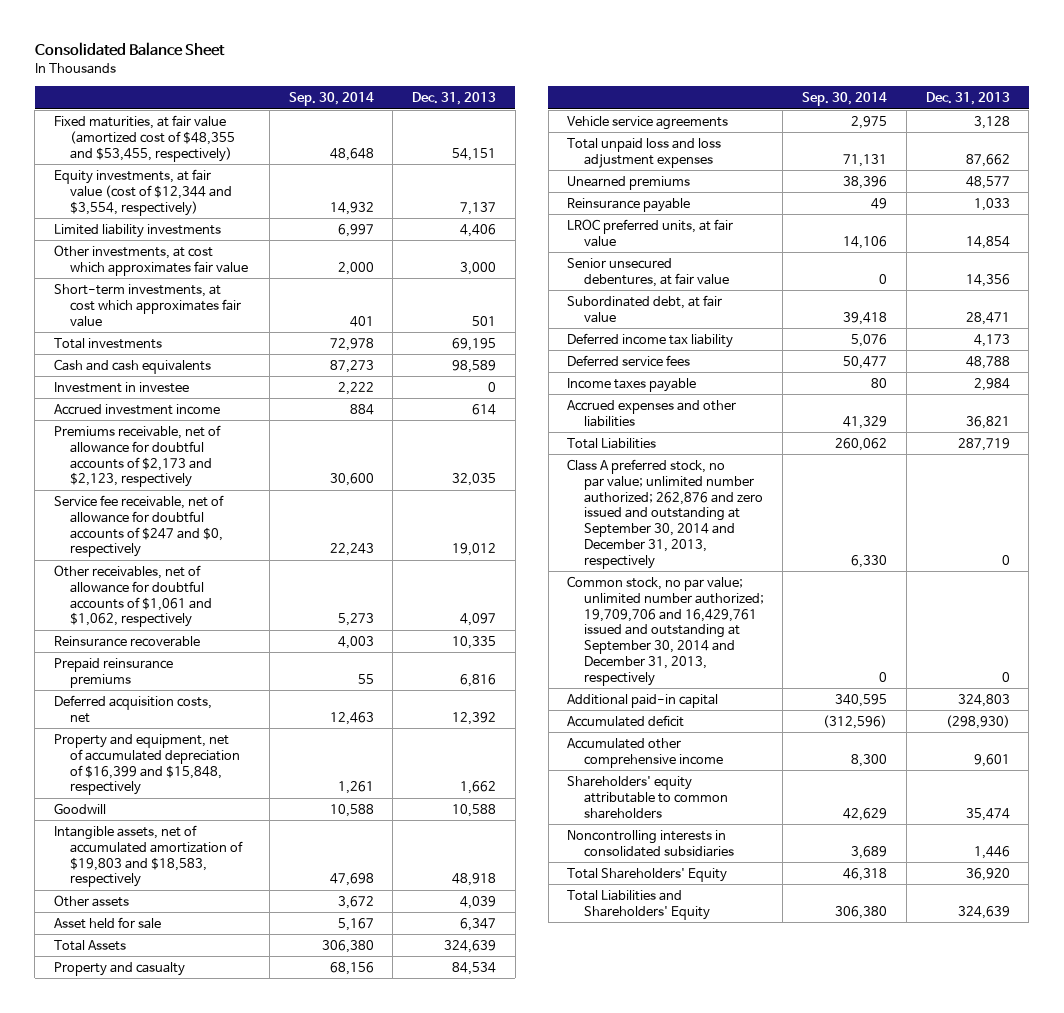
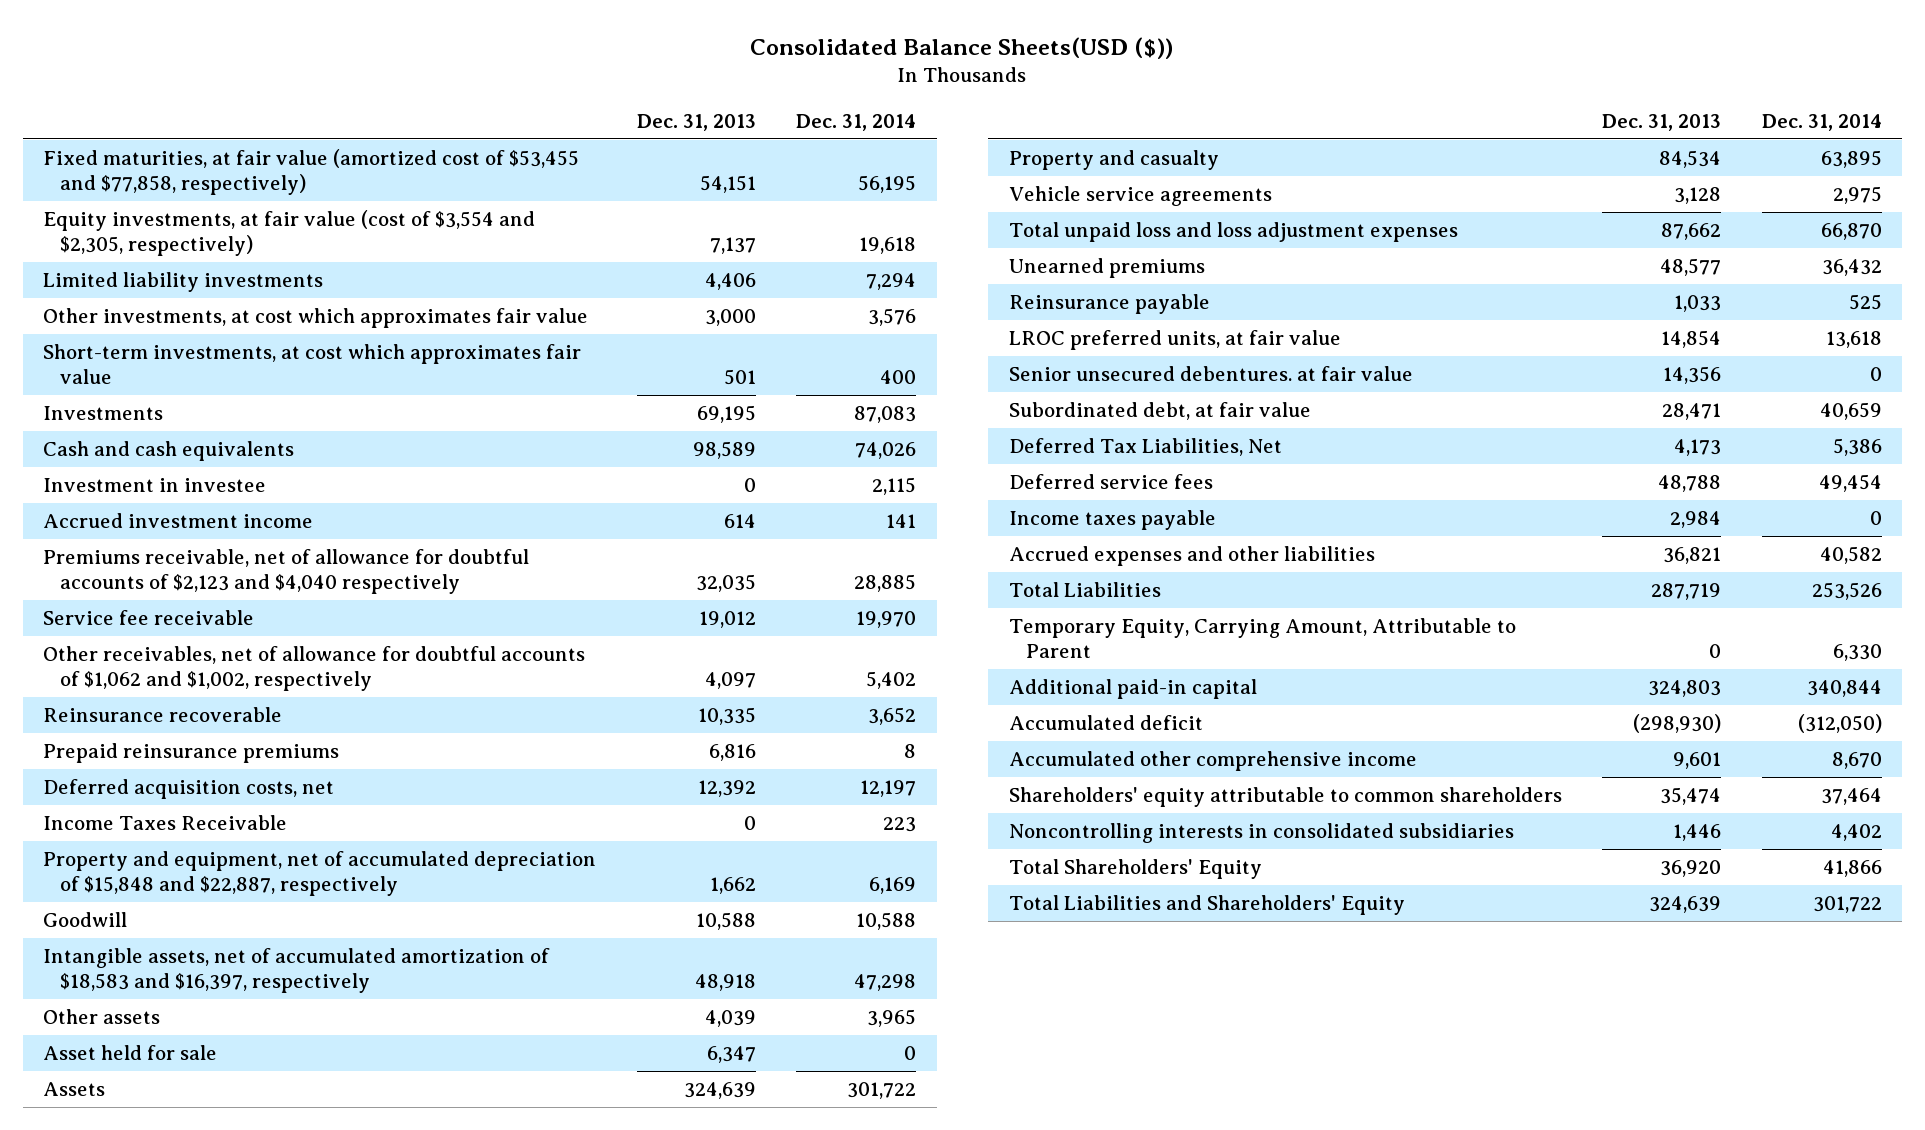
- Consolidated Balance Sheet
+ Consolidated Balance Sheets(USD ($))
- | Sep. 30, 2014 | Dec. 31, 2013
+ | Dec. 31, 2013 | Dec. 31, 2014
- Fixed maturities, at fair value (amortized cost of $48,355 and $53,455, respectively) | 48,648 | 54,151
- Equity investments, at fair value (cost of $12,344 and $3,554, respectively) | 14,932 | 7,137
+ Fixed maturities, at fair value (amortized cost of $53,455 and $77,858, respectively) | 54,151 | 56,195
+ Equity investments, at fair value (cost of $3,554 and $2,305, respectively) | 7,137 | 19,618
- Total investments | 72,978 | 69,195
+ Investments | 69,195 | 87,083
- Premiums receivable, net of allowance for doubtful accounts of $2,173 and $2,123, respectively | 30,600 | 32,035
- Service fee receivable, net of allowance for doubtful accounts of $247 and $0, respectively | 22,243 | 19,012
- Other receivables, net of allowance for doubtful accounts of $1,061 and $1,062, respectively | 5,273 | 4,097
+ Premiums receivable, net of allowance for doubtful accounts of $2,123 and $4,040 respectively | 32,035 | 28,885
+ Service fee receivable | 19,012 | 19,970
+ Other receivables, net of allowance for doubtful accounts of $1,062 and $1,002, respectively | 4,097 | 5,402
- Property and equipment, net of accumulated depreciation of $16,399 and $15,848, respectively | 1,261 | 1,662
+ Income Taxes Receivable | 0 | 223
+ Property and equipment, net of accumulated depreciation of $15,848 and $22,887, respectively | 1,662 | 6,169
- Intangible assets, net of accumulated amortization of $19,803 and $18,583, respectively | 47,698 | 48,918
+ Intangible assets, net of accumulated amortization of $18,583 and $16,397, respectively | 48,918 | 47,298
- Total Assets | 306,380 | 324,639
+ Assets | 324,639 | 301,722
- Senior unsecured debentures, at fair value | 0 | 14,356
+ Senior unsecured debentures. at fair value | 14,356 | 0
- Deferred income tax liability | 5,076 | 4,173
+ Deferred Tax Liabilities, Net | 4,173 | 5,386
- Class A preferred stock, no par value; unlimited number authorized; 262,876 and zero issued and outstanding at September 30, 2014 and December 31, 2013, respectively | 6,330 | 0
- Common stock, no par value; unlimited number authorized; 19,709,706 and 16,429,761 issued and outstanding at September 30, 2014 and December 31, 2013, respectively | 0 | 0
+ Temporary Equity, Carrying Amount, Attributable to Parent | 0 | 6,330

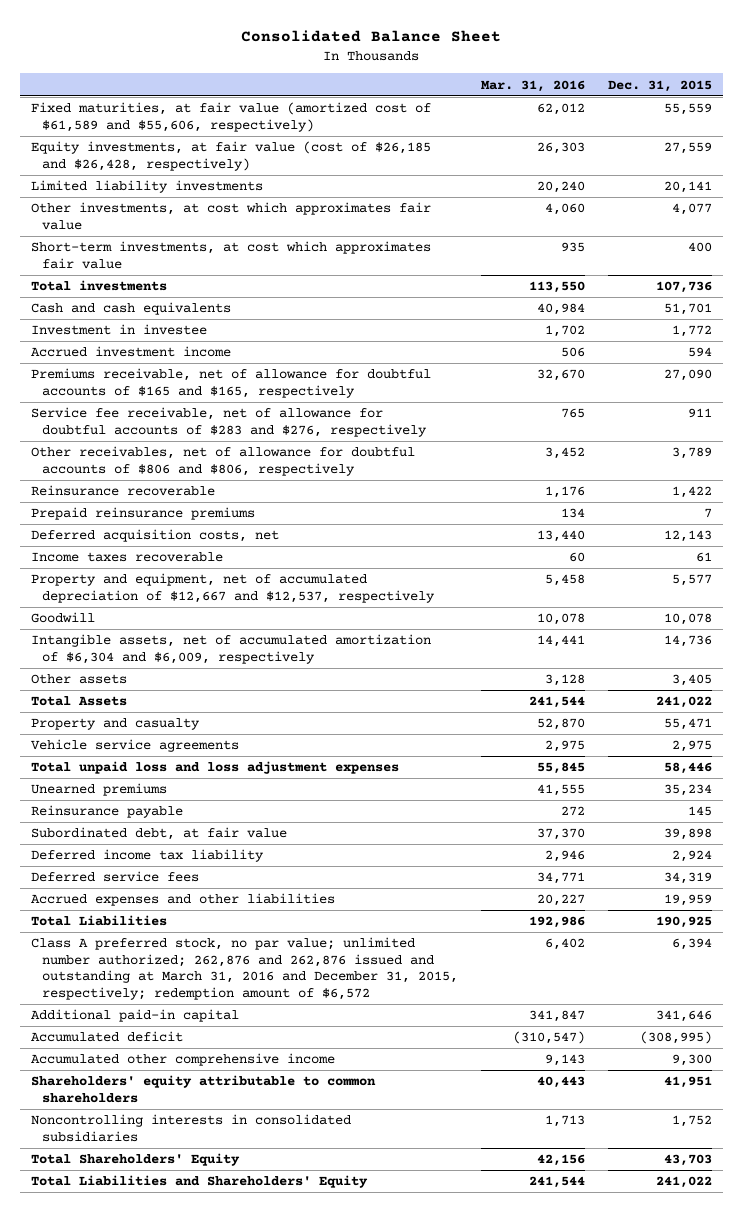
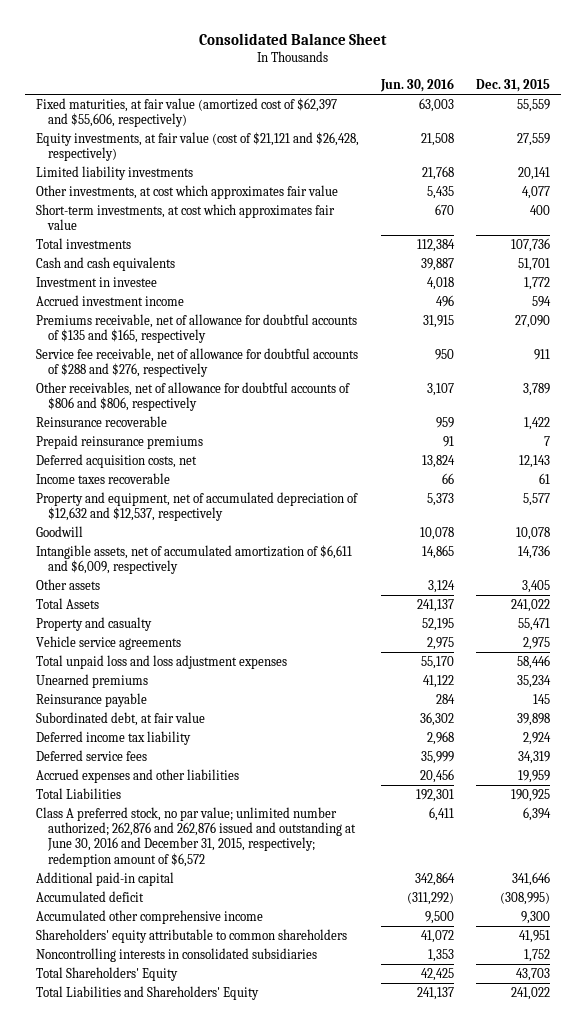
- | Mar. 31, 2016 | Dec. 31, 2015
+ | Jun. 30, 2016 | Dec. 31, 2015
- Fixed maturities, at fair value (amortized cost of $61,589 and $55,606, respectively) | 62,012 | 55,559
- Equity investments, at fair value (cost of $26,185 and $26,428, respectively) | 26,303 | 27,559
+ Fixed maturities, at fair value (amortized cost of $62,397 and $55,606, respectively) | 63,003 | 55,559
+ Equity investments, at fair value (cost of $21,121 and $26,428, respectively) | 21,508 | 27,559
- Premiums receivable, net of allowance for doubtful accounts of $165 and $165, respectively | 32,670 | 27,090
- Service fee receivable, net of allowance for doubtful accounts of $283 and $276, respectively | 765 | 911
+ Premiums receivable, net of allowance for doubtful accounts of $135 and $165, respectively | 31,915 | 27,090
+ Service fee receivable, net of allowance for doubtful accounts of $288 and $276, respectively | 950 | 911
- Property and equipment, net of accumulated depreciation of $12,667 and $12,537, respectively | 5,458 | 5,577
+ Property and equipment, net of accumulated depreciation of $12,632 and $12,537, respectively | 5,373 | 5,577
- Intangible assets, net of accumulated amortization of $6,304 and $6,009, respectively | 14,441 | 14,736
+ Intangible assets, net of accumulated amortization of $6,611 and $6,009, respectively | 14,865 | 14,736
- Class A preferred stock, no par value; unlimited number authorized; 262,876 and 262,876 issued and outstanding at March 31, 2016 and December 31, 2015, respectively; redemption amount of $6,572 | 6,402 | 6,394
+ Class A preferred stock, no par value; unlimited number authorized; 262,876 and 262,876 issued and outstanding at June 30, 2016 and December 31, 2015, respectively; redemption amount of $6,572 | 6,411 | 6,394

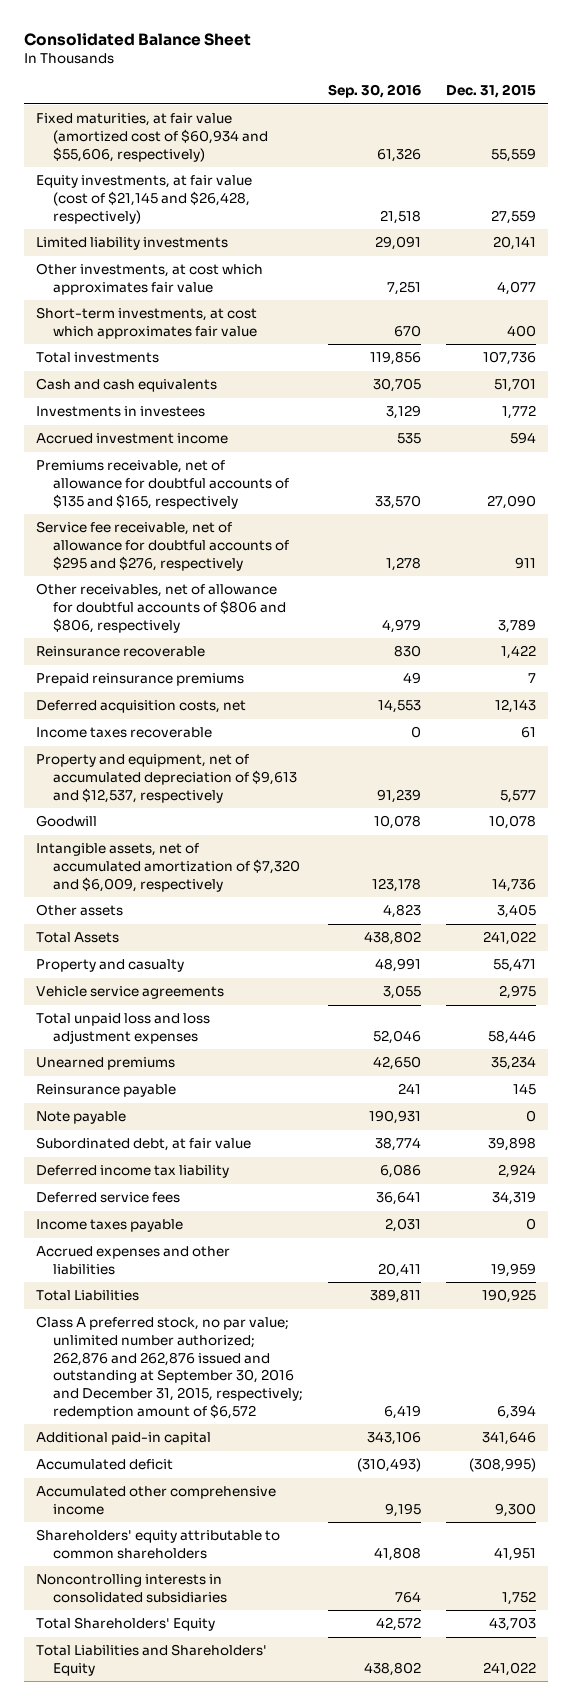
- | Jun. 30, 2016 | Dec. 31, 2015
+ | Sep. 30, 2016 | Dec. 31, 2015
- Fixed maturities, at fair value (amortized cost of $62,397 and $55,606, respectively) | 63,003 | 55,559
- Equity investments, at fair value (cost of $21,121 and $26,428, respectively) | 21,508 | 27,559
+ Fixed maturities, at fair value (amortized cost of $60,934 and $55,606, respectively) | 61,326 | 55,559
+ Equity investments, at fair value (cost of $21,145 and $26,428, respectively) | 21,518 | 27,559
- Investment in investee | 4,018 | 1,772
+ Investments in investees | 3,129 | 1,772
- Service fee receivable, net of allowance for doubtful accounts of $288 and $276, respectively | 950 | 911
+ Service fee receivable, net of allowance for doubtful accounts of $295 and $276, respectively | 1,278 | 911
- Property and equipment, net of accumulated depreciation of $12,632 and $12,537, respectively | 5,373 | 5,577
+ Property and equipment, net of accumulated depreciation of $9,613 and $12,537, respectively | 91,239 | 5,577
- Intangible assets, net of accumulated amortization of $6,611 and $6,009, respectively | 14,865 | 14,736
+ Intangible assets, net of accumulated amortization of $7,320 and $6,009, respectively | 123,178 | 14,736
+ Note payable | 190,931 | 0
+ Income taxes payable | 2,031 | 0
- Class A preferred stock, no par value; unlimited number authorized; 262,876 and 262,876 issued and outstanding at June 30, 2016 and December 31, 2015, respectively; redemption amount of $6,572 | 6,411 | 6,394
+ Class A preferred stock, no par value; unlimited number authorized; 262,876 and 262,876 issued and outstanding at September 30, 2016 and December 31, 2015, respectively; redemption amount of $6,572 | 6,419 | 6,394

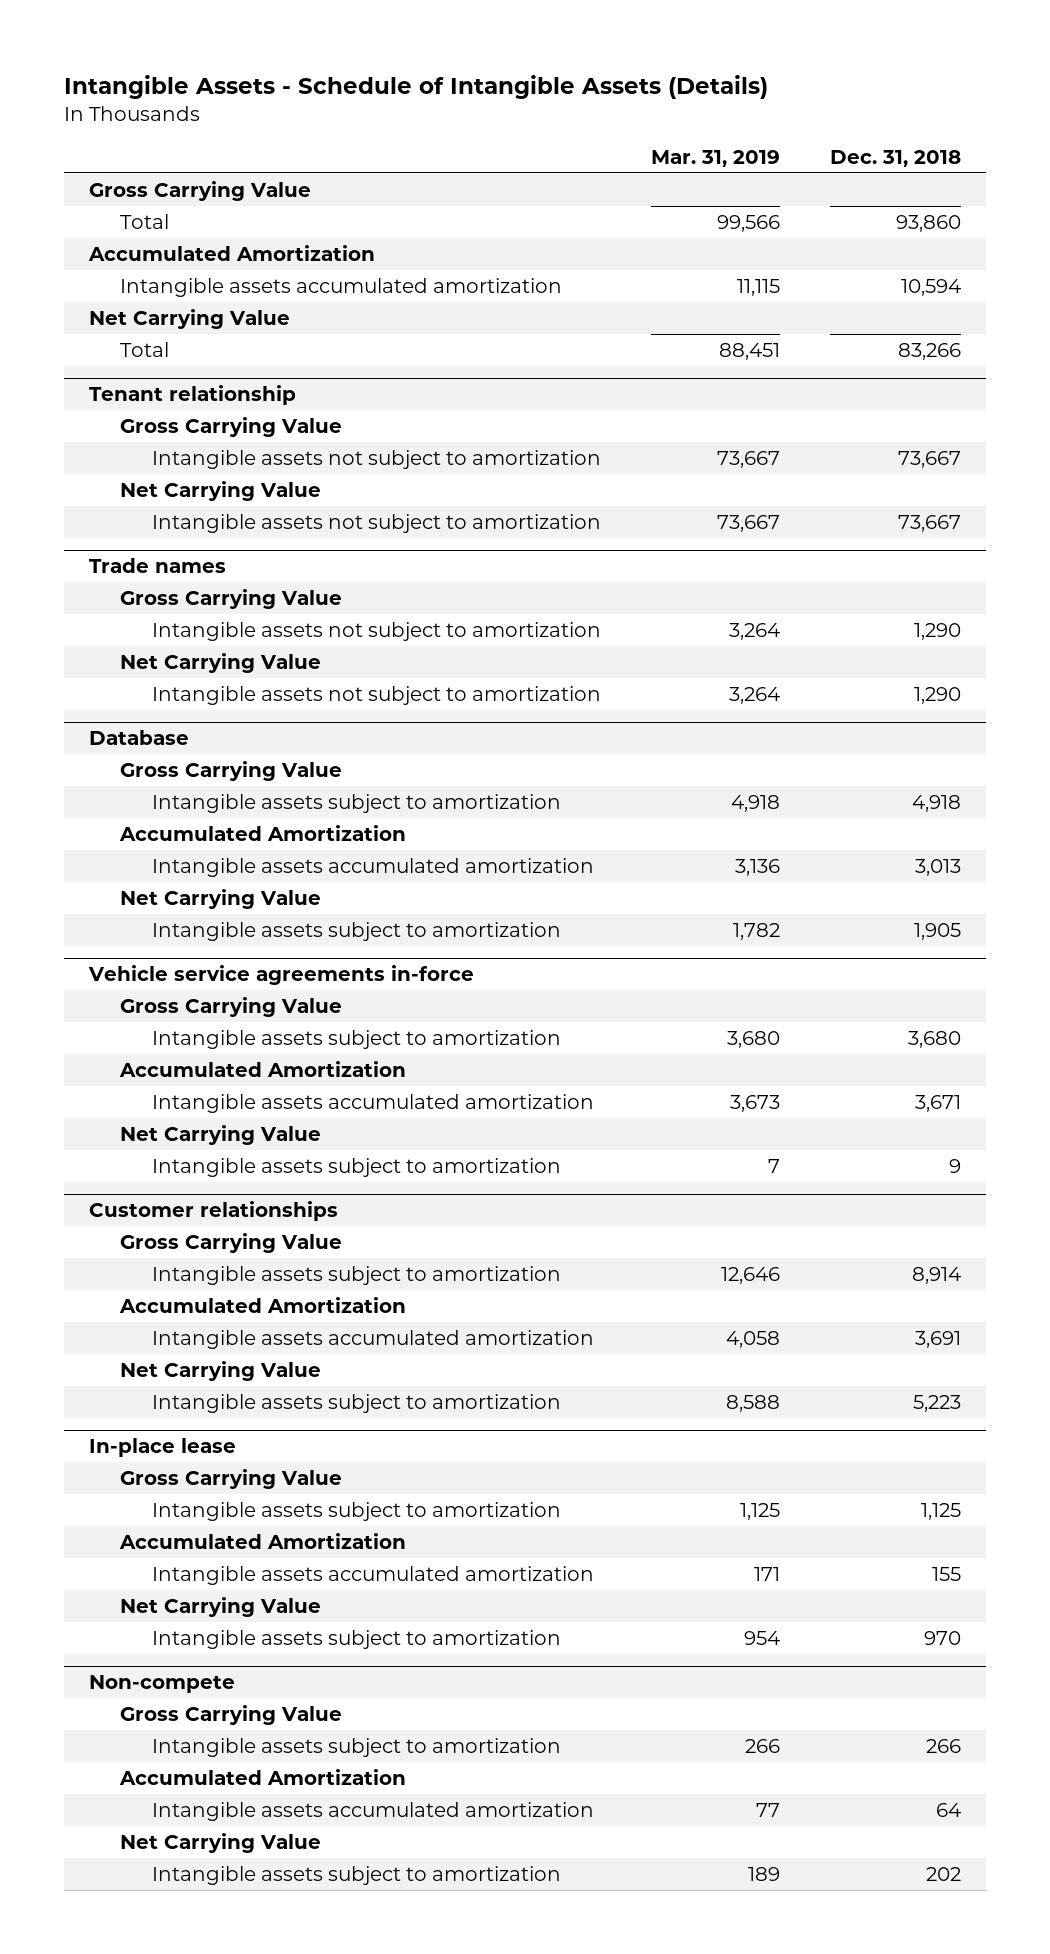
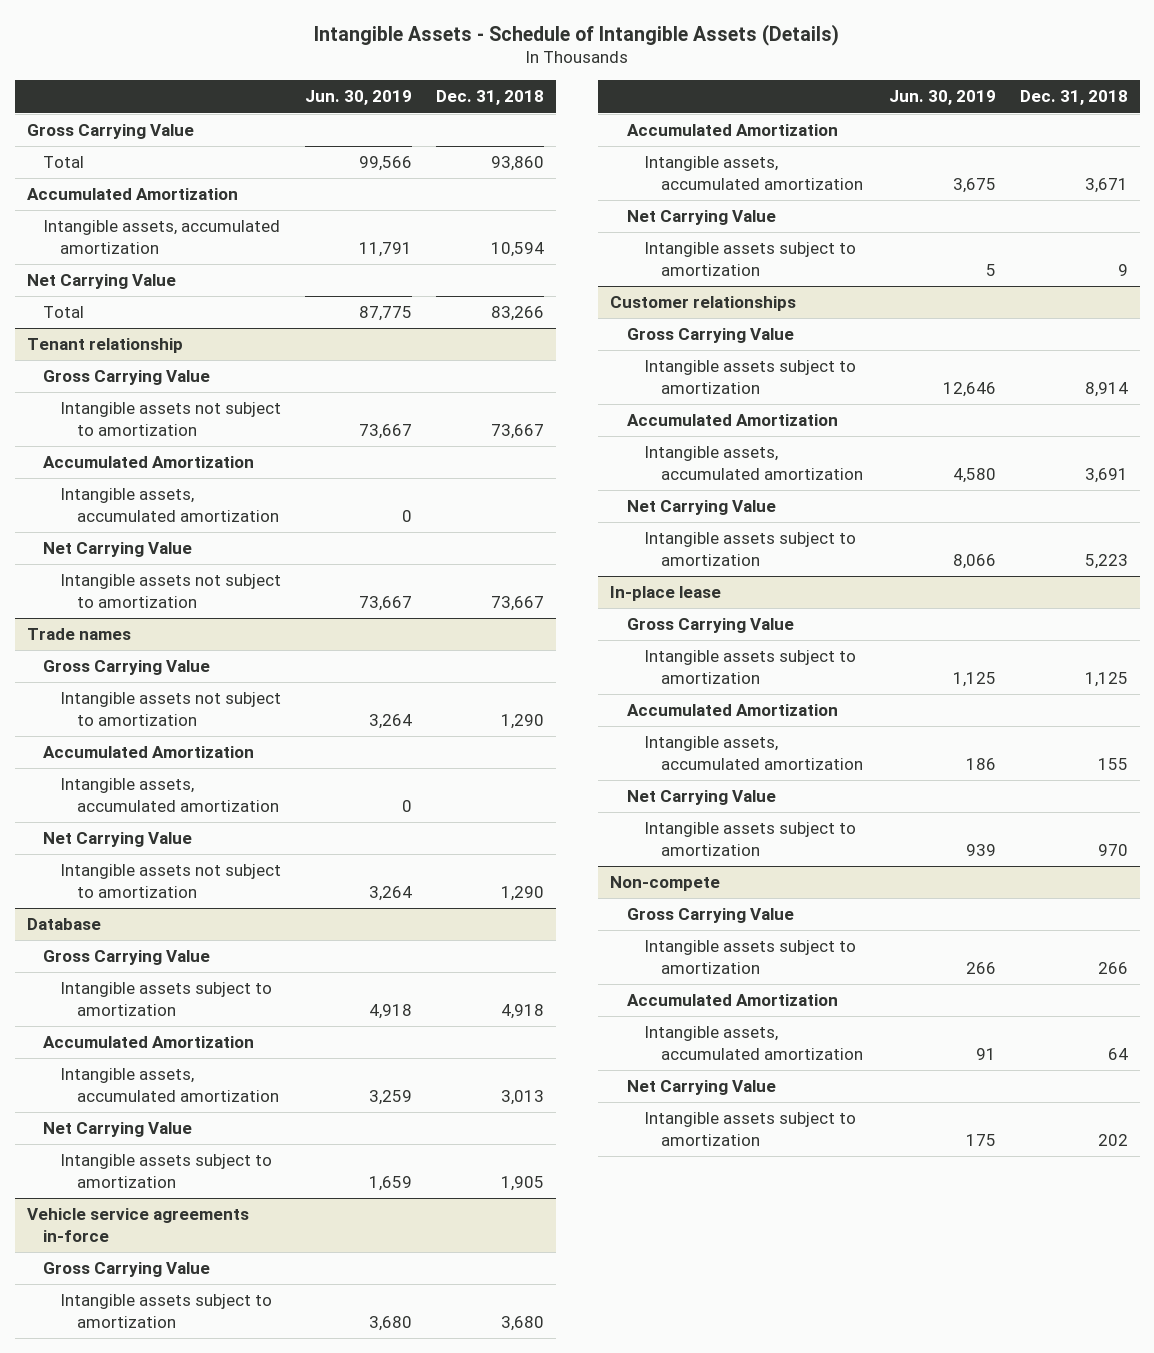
- | Mar. 31, 2019 | Dec. 31, 2018
+ | Jun. 30, 2019 | Dec. 31, 2018
- Intangible assets accumulated amortization | 11,115 | 10,594
+ Intangible assets, accumulated amortization | 11,791 | 10,594
@ Tenant relationship
+ Accumulated Amortization
+ Intangible assets, accumulated amortization | 0 |
@ Trade names
+ Accumulated Amortization
+ Intangible assets, accumulated amortization | 0 |
@ Database
- Intangible assets accumulated amortization | 3,136 | 3,013
+ Intangible assets, accumulated amortization | 3,259 | 3,013
@ Vehicle service agreements in-force
- Intangible assets accumulated amortization | 3,673 | 3,671
+ Intangible assets, accumulated amortization | 3,675 | 3,671
@ Customer relationships
- Intangible assets accumulated amortization | 4,058 | 3,691
+ Intangible assets, accumulated amortization | 4,580 | 3,691
@ In-place lease
- Intangible assets accumulated amortization | 171 | 155
+ Intangible assets, accumulated amortization | 186 | 155
@ Non-compete
- Intangible assets accumulated amortization | 77 | 64
+ Intangible assets, accumulated amortization | 91 | 64

